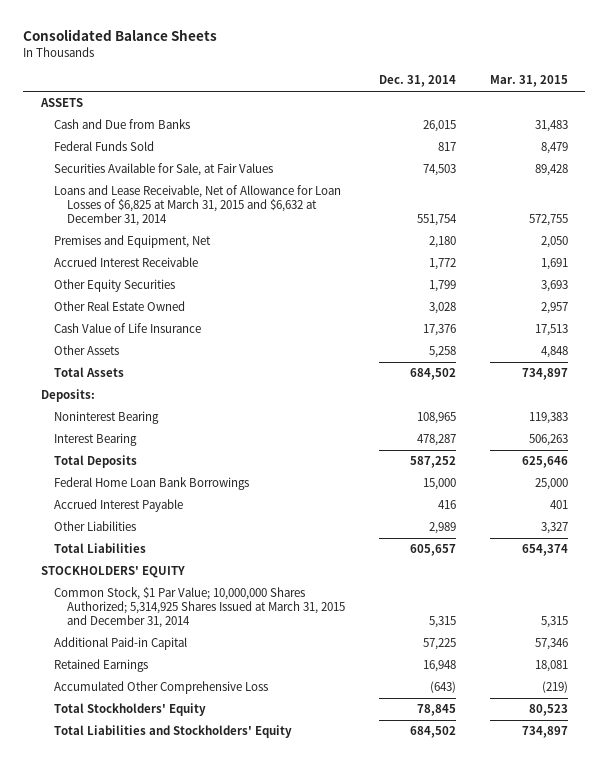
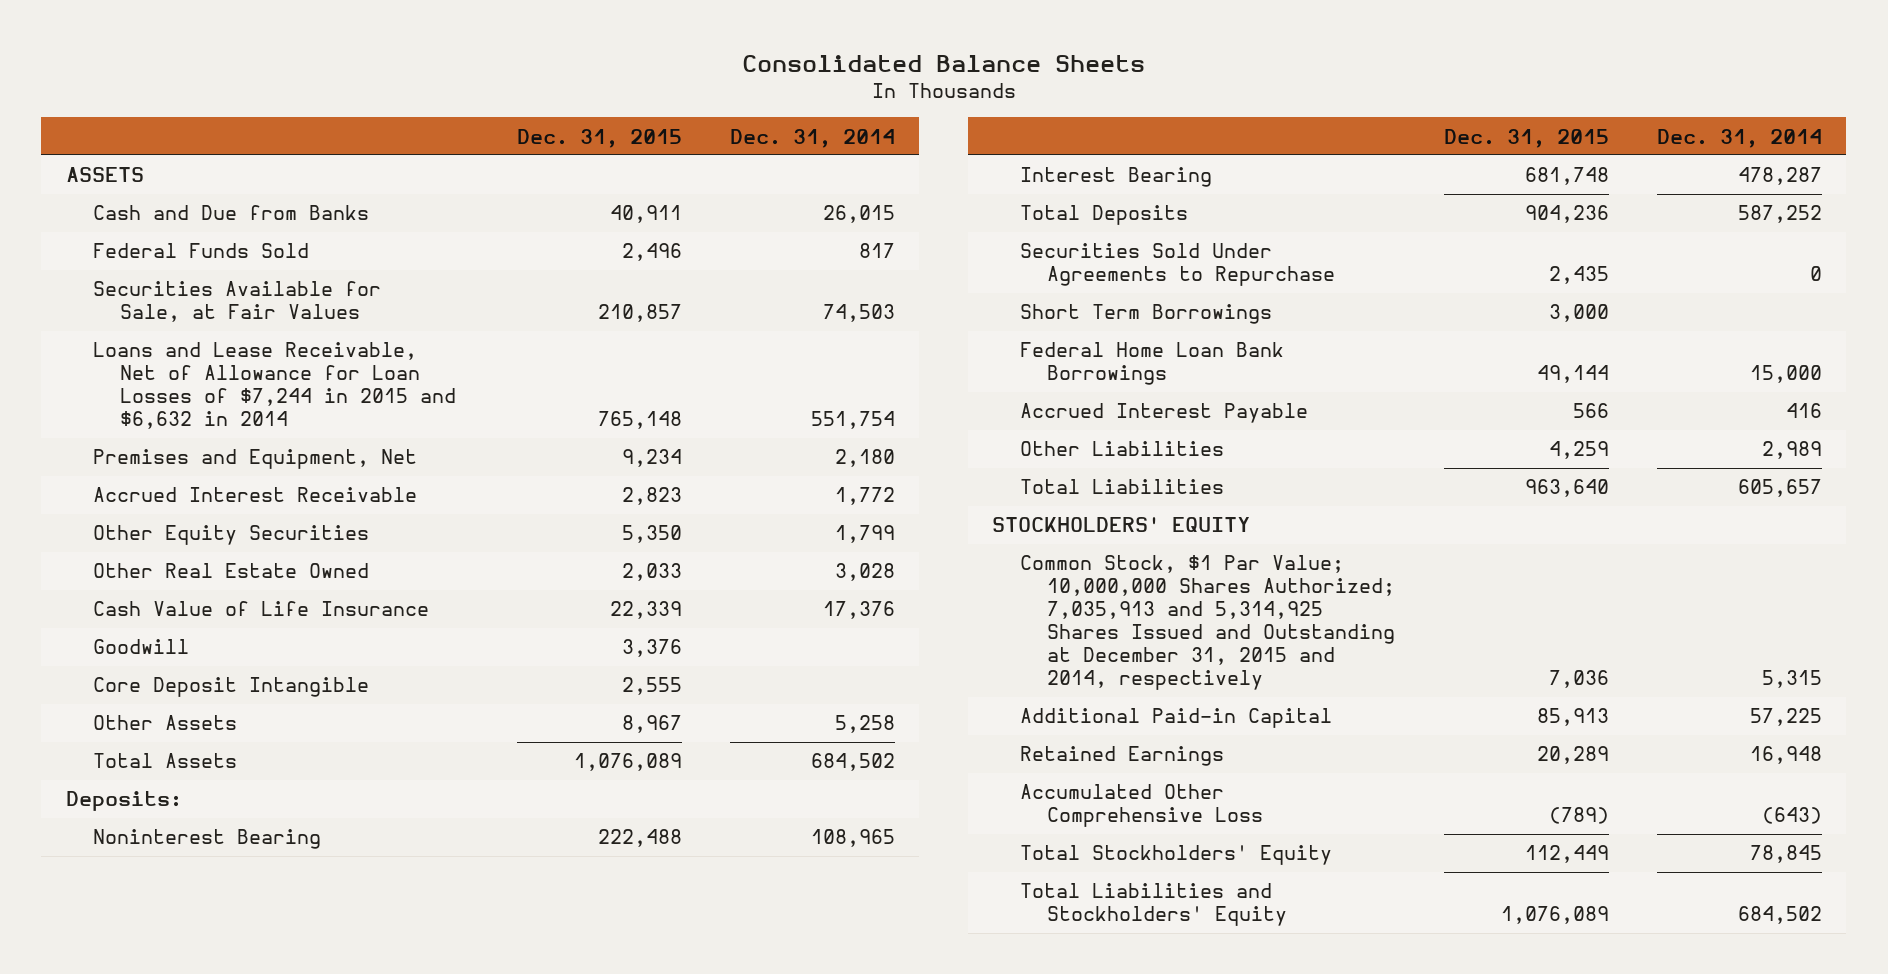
- | Dec. 31, 2014 | Mar. 31, 2015
+ | Dec. 31, 2015 | Dec. 31, 2014
- Loans and Lease Receivable, Net of Allowance for Loan Losses of $6,825 at March 31, 2015 and $6,632 at December 31, 2014 | 551,754 | 572,755
+ Loans and Lease Receivable, Net of Allowance for Loan Losses of $7,244 in 2015 and $6,632 in 2014 | 765,148 | 551,754
+ Goodwill | 3,376 |
+ Core Deposit Intangible | 2,555 |
+ Securities Sold Under Agreements to Repurchase | 2,435 | 0
+ Short Term Borrowings | 3,000 |
- Common Stock, $1 Par Value; 10,000,000 Shares Authorized; 5,314,925 Shares Issued at March 31, 2015 and December 31, 2014 | 5,315 | 5,315
+ Common Stock, $1 Par Value; 10,000,000 Shares Authorized; 7,035,913 and 5,314,925 Shares Issued and Outstanding at December 31, 2015 and 2014, respectively | 7,036 | 5,315

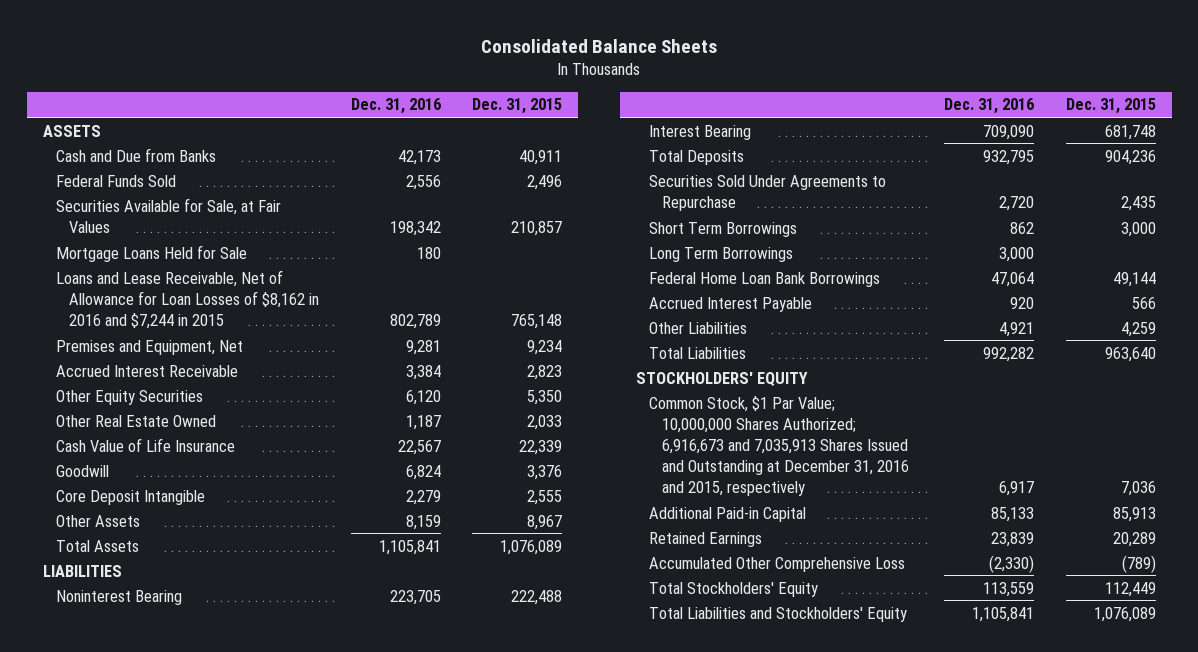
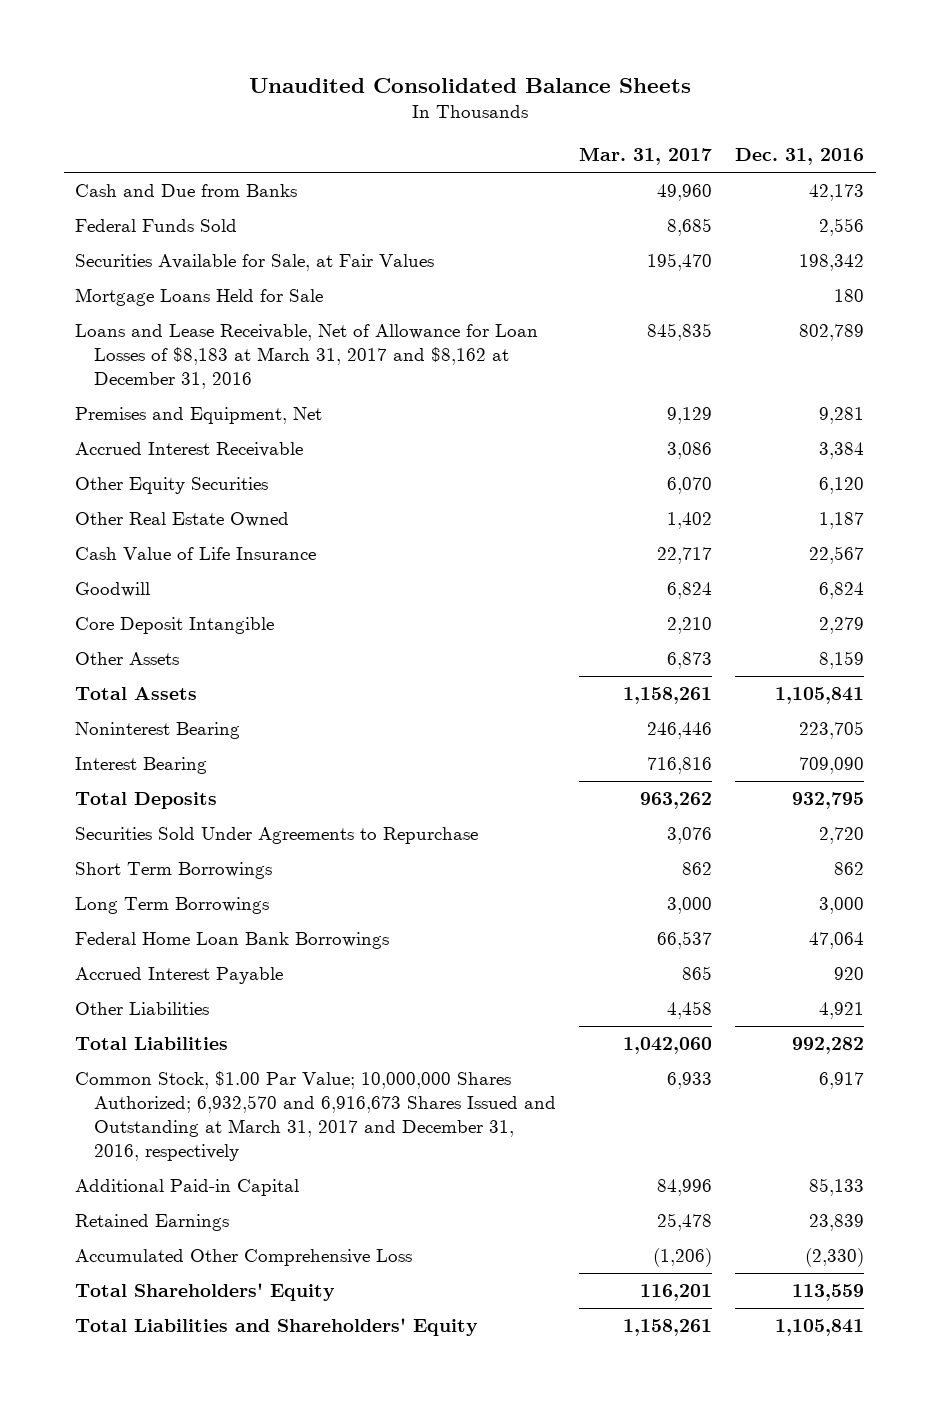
- Consolidated Balance Sheets
+ Unaudited Consolidated Balance Sheets
- | Dec. 31, 2016 | Dec. 31, 2015
+ | Mar. 31, 2017 | Dec. 31, 2016
- ASSETS
- Loans and Lease Receivable, Net of Allowance for Loan Losses of $8,162 in 2016 and $7,244 in 2015 | 802,789 | 765,148
+ Loans and Lease Receivable, Net of Allowance for Loan Losses of $8,183 at March 31, 2017 and $8,162 at December 31, 2016 | 845,835 | 802,789
- LIABILITIES
- STOCKHOLDERS' EQUITY
- Common Stock, $1 Par Value; 10,000,000 Shares Authorized; 6,916,673 and 7,035,913 Shares Issued and Outstanding at December 31, 2016 and 2015, respectively | 6,917 | 7,036
+ Common Stock, $1.00 Par Value; 10,000,000 Shares Authorized; 6,932,570 and 6,916,673 Shares Issued and Outstanding at March 31, 2017 and December 31, 2016, respectively | 6,933 | 6,917
- Total Stockholders' Equity | 113,559 | 112,449
- Total Liabilities and Stockholders' Equity | 1,105,841 | 1,076,089
+ Total Shareholders' Equity | 116,201 | 113,559
+ Total Liabilities and Shareholders' Equity | 1,158,261 | 1,105,841

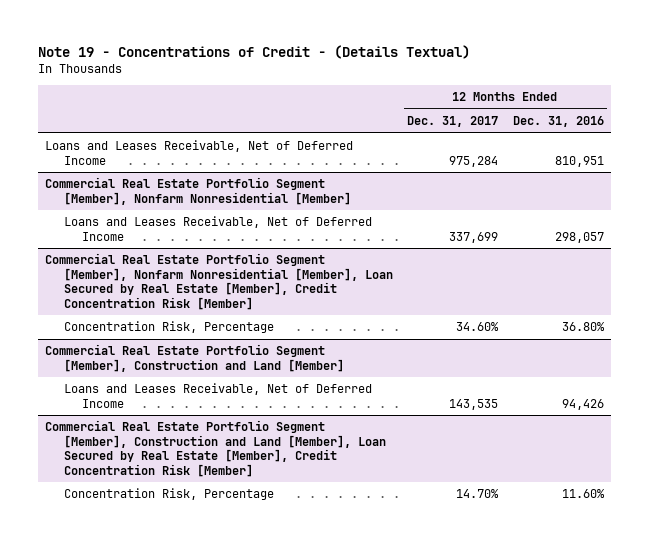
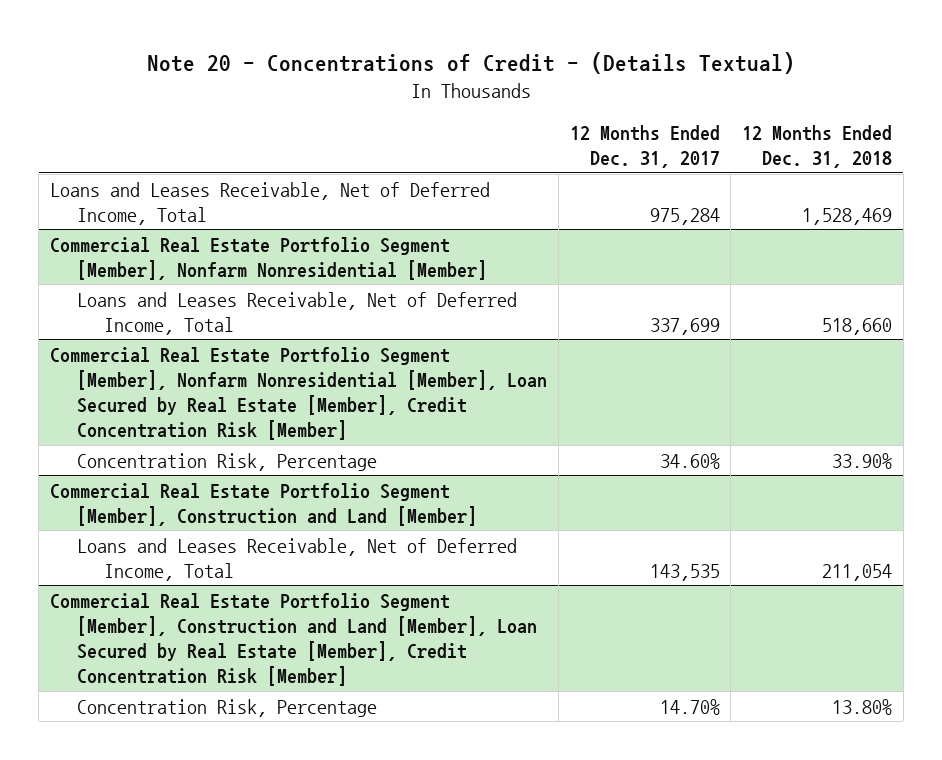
- Note 19 - Concentrations of Credit - (Details Textual)
+ Note 20 - Concentrations of Credit - (Details Textual)
- | 12 Months Ended Dec. 31, 2017 | 12 Months Ended Dec. 31, 2016
+ | 12 Months Ended Dec. 31, 2017 | 12 Months Ended Dec. 31, 2018
- Loans and Leases Receivable, Net of Deferred Income | 975,284 | 810,951
+ Loans and Leases Receivable, Net of Deferred Income, Total | 975,284 | 1,528,469
@ Commercial Real Estate Portfolio Segment [Member], Nonfarm Nonresidential [Member]
- Loans and Leases Receivable, Net of Deferred Income | 337,699 | 298,057
+ Loans and Leases Receivable, Net of Deferred Income, Total | 337,699 | 518,660
@ Commercial Real Estate Portfolio Segment [Member], Construction and Land [Member]
- Loans and Leases Receivable, Net of Deferred Income | 143,535 | 94,426
+ Loans and Leases Receivable, Net of Deferred Income, Total | 143,535 | 211,054

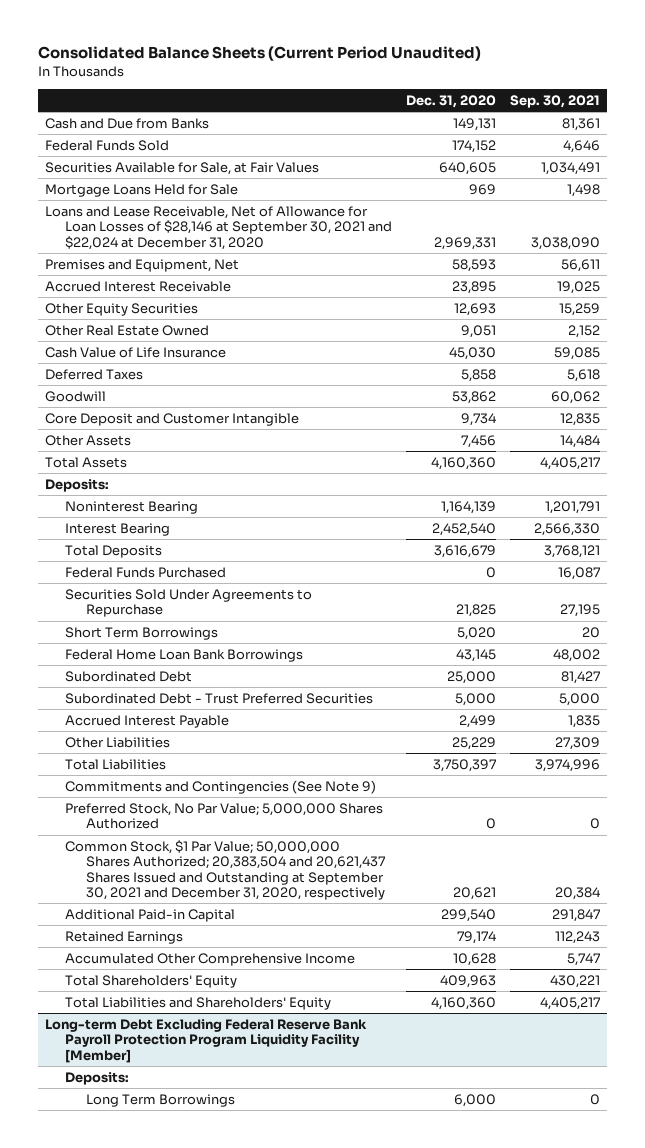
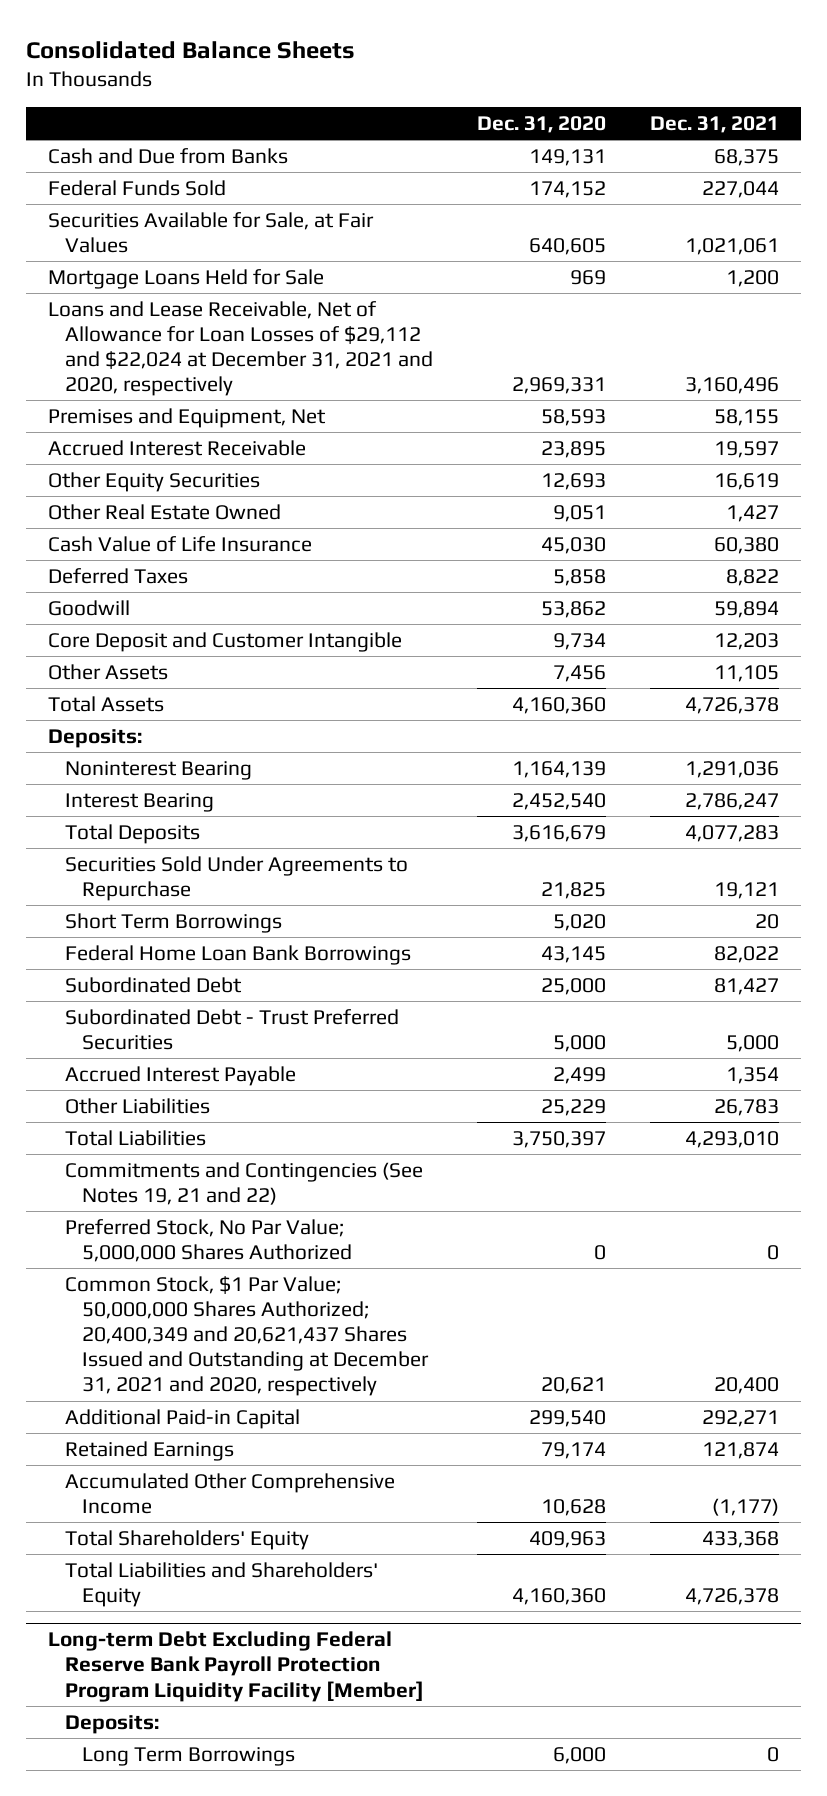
- Consolidated Balance Sheets (Current Period Unaudited)
+ Consolidated Balance Sheets
- | Dec. 31, 2020 | Sep. 30, 2021
+ | Dec. 31, 2020 | Dec. 31, 2021
- Loans and Lease Receivable, Net of Allowance for Loan Losses of $28,146 at September 30, 2021 and $22,024 at December 31, 2020 | 2,969,331 | 3,038,090
+ Loans and Lease Receivable, Net of Allowance for Loan Losses of $29,112 and $22,024 at December 31, 2021 and 2020, respectively | 2,969,331 | 3,160,496
- Federal Funds Purchased | 0 | 16,087
- Commitments and Contingencies (See Note 9)
+ Commitments and Contingencies (See Notes 19, 21 and 22)
- Common Stock, $1 Par Value; 50,000,000 Shares Authorized; 20,383,504 and 20,621,437 Shares Issued and Outstanding at September 30, 2021 and December 31, 2020, respectively | 20,621 | 20,384
+ Common Stock, $1 Par Value; 50,000,000 Shares Authorized; 20,400,349 and 20,621,437 Shares Issued and Outstanding at December 31, 2021 and 2020, respectively | 20,621 | 20,400

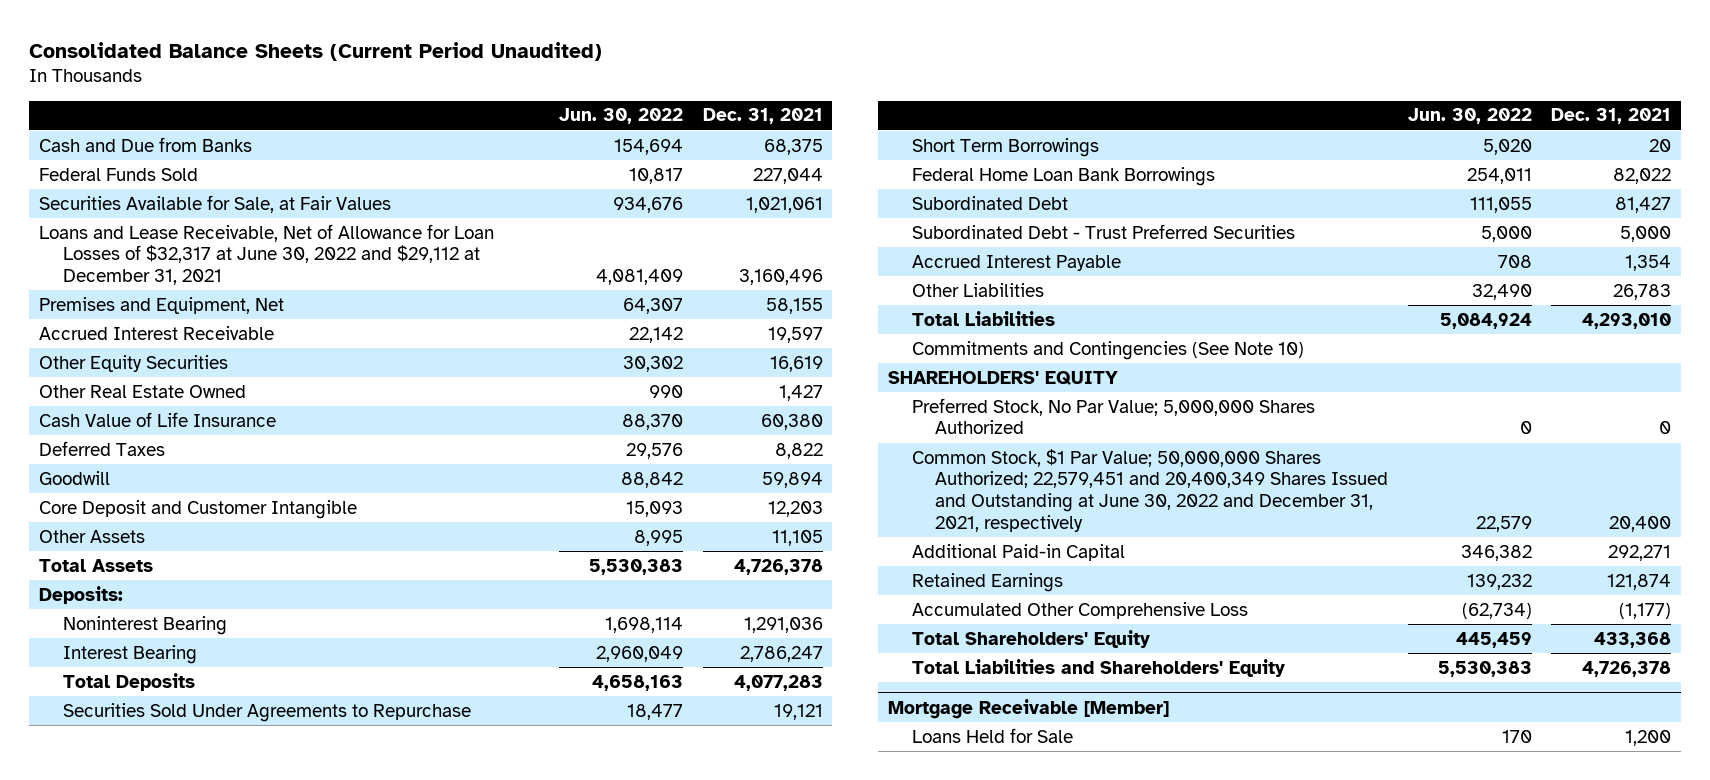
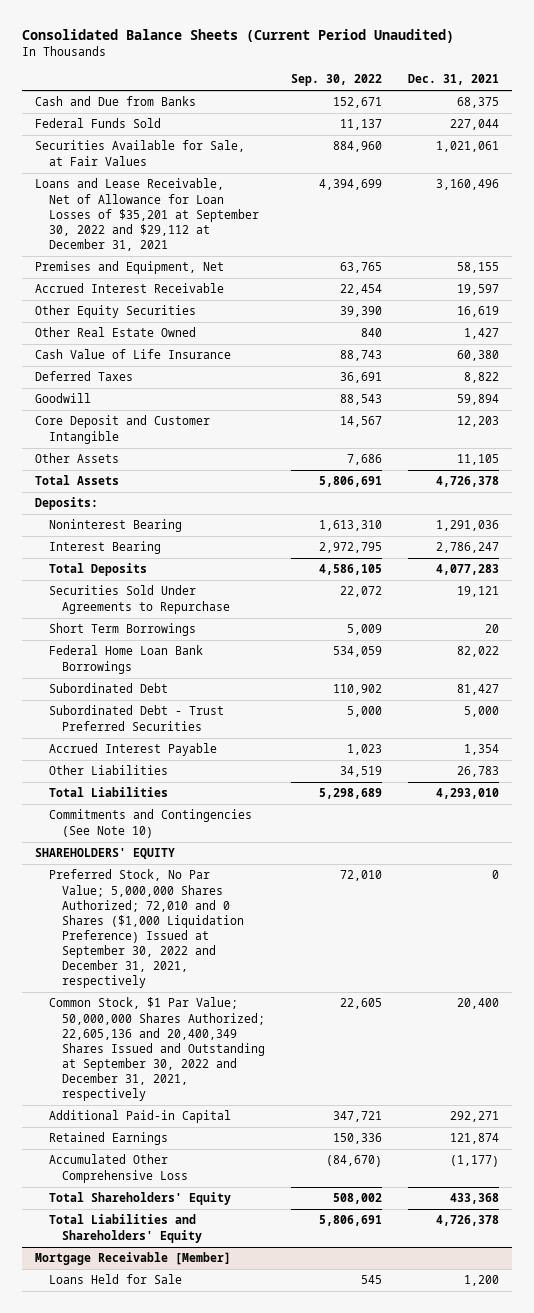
- | Jun. 30, 2022 | Dec. 31, 2021
+ | Sep. 30, 2022 | Dec. 31, 2021
- Loans and Lease Receivable, Net of Allowance for Loan Losses of $32,317 at June 30, 2022 and $29,112 at December 31, 2021 | 4,081,409 | 3,160,496
+ Loans and Lease Receivable, Net of Allowance for Loan Losses of $35,201 at September 30, 2022 and $29,112 at December 31, 2021 | 4,394,699 | 3,160,496
- Preferred Stock, No Par Value; 5,000,000 Shares Authorized | 0 | 0
- Common Stock, $1 Par Value; 50,000,000 Shares Authorized; 22,579,451 and 20,400,349 Shares Issued and Outstanding at June 30, 2022 and December 31, 2021, respectively | 22,579 | 20,400
+ Preferred Stock, No Par Value; 5,000,000 Shares Authorized; 72,010 and 0 Shares ($1,000 Liquidation Preference) Issued at September 30, 2022 and December 31, 2021, respectively | 72,010 | 0
+ Common Stock, $1 Par Value; 50,000,000 Shares Authorized; 22,605,136 and 20,400,349 Shares Issued and Outstanding at September 30, 2022 and December 31, 2021, respectively | 22,605 | 20,400

